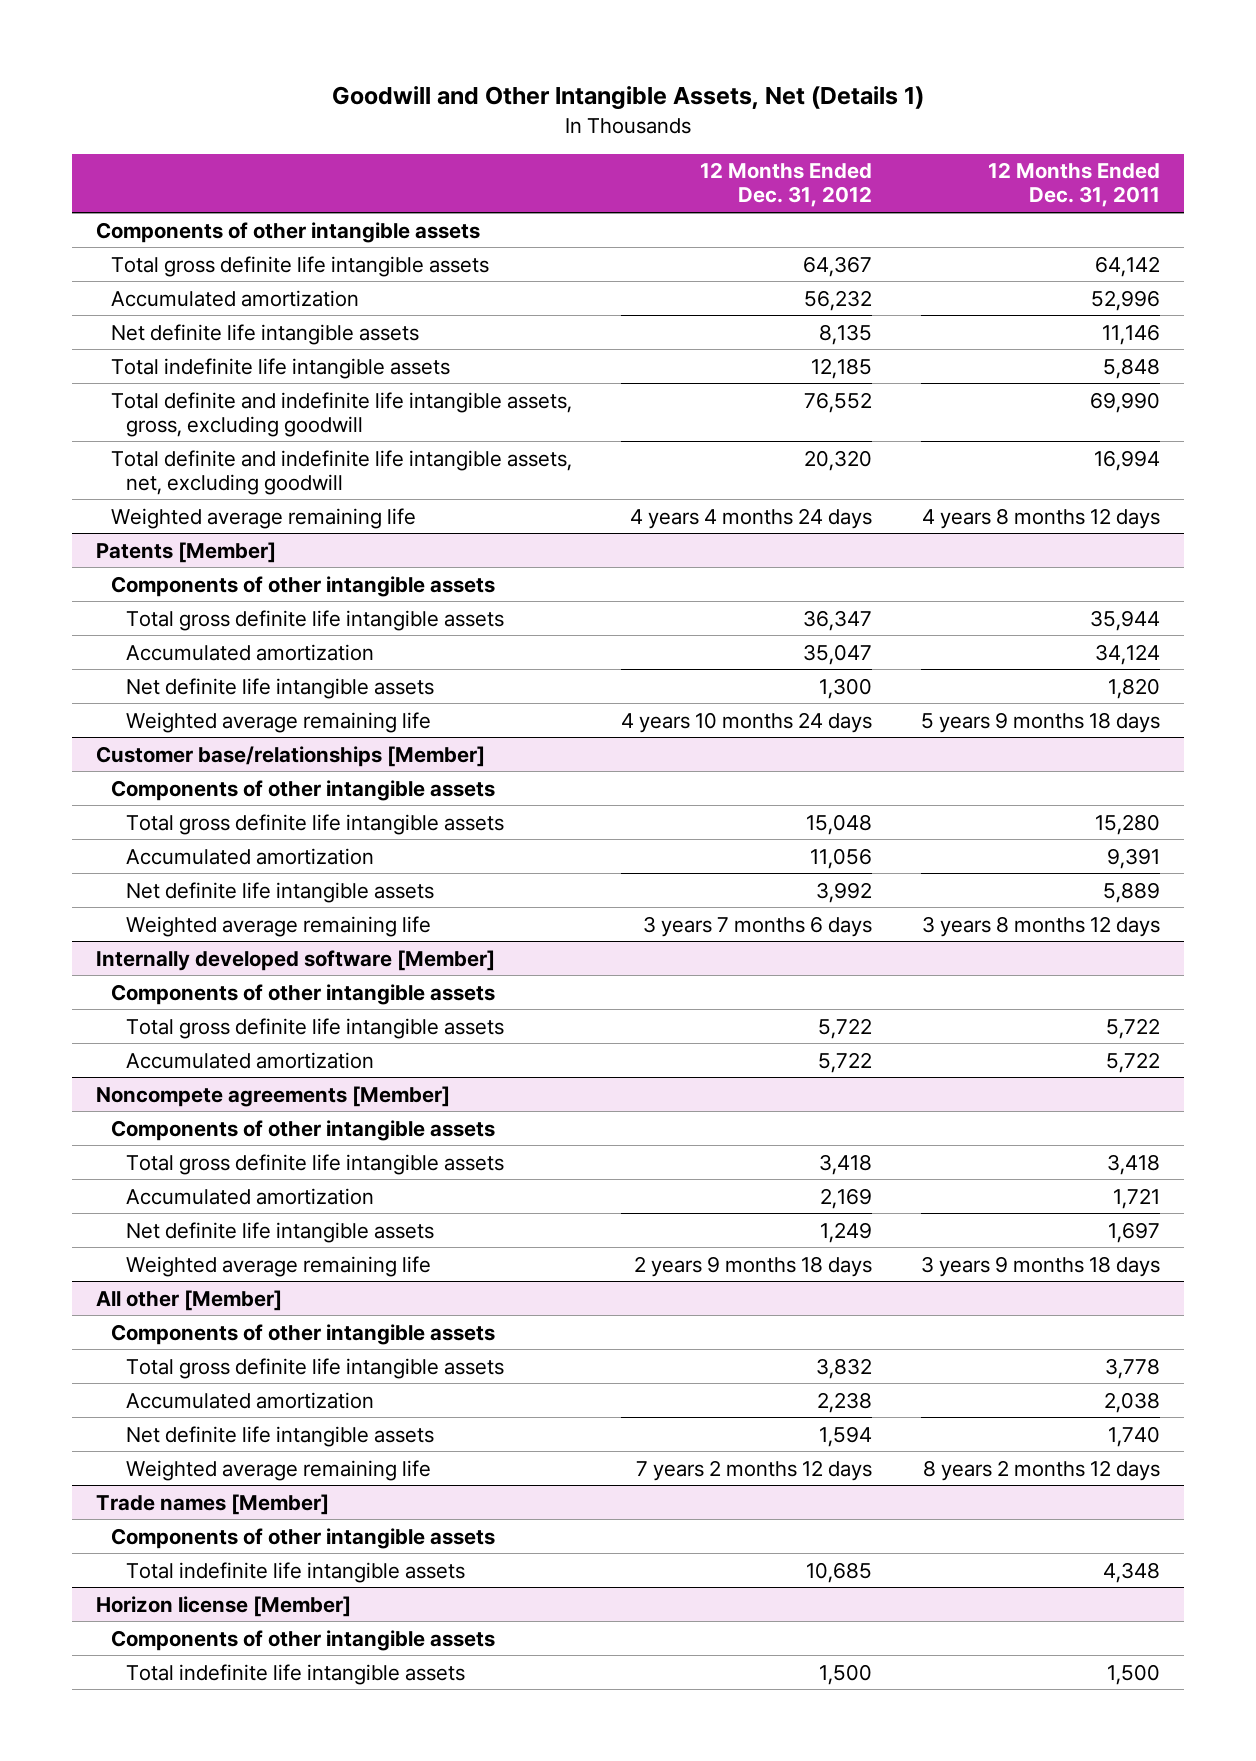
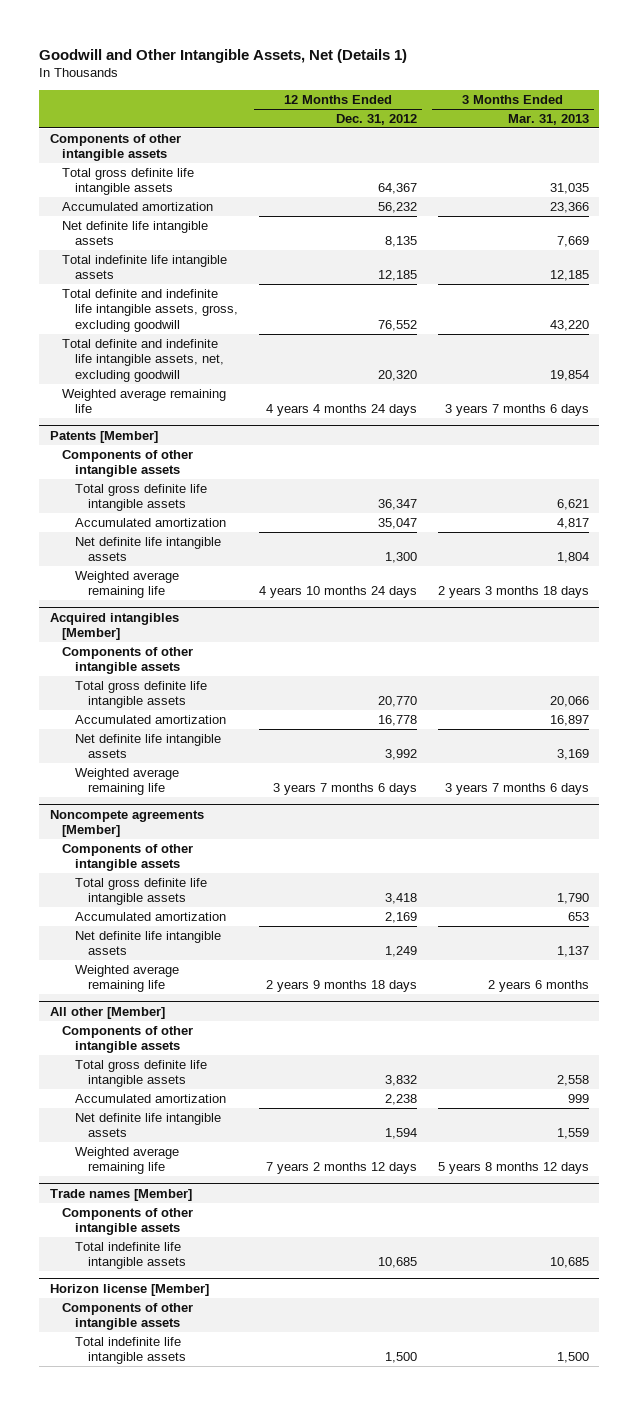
- | 12 Months Ended Dec. 31, 2012 | 12 Months Ended Dec. 31, 2011
+ | 12 Months Ended Dec. 31, 2012 | 3 Months Ended Mar. 31, 2013
- Customer base/relationships [Member]
+ Acquired intangibles [Member]
- Total gross definite life intangible assets | 15,048 | 15,280
- Accumulated amortization | 11,056 | 9,391
+ Total gross definite life intangible assets | 20,770 | 20,066
+ Accumulated amortization | 16,778 | 16,897
- Internally developed software [Member]
- Components of other intangible assets
- Total gross definite life intangible assets | 5,722 | 5,722
- Accumulated amortization | 5,722 | 5,722

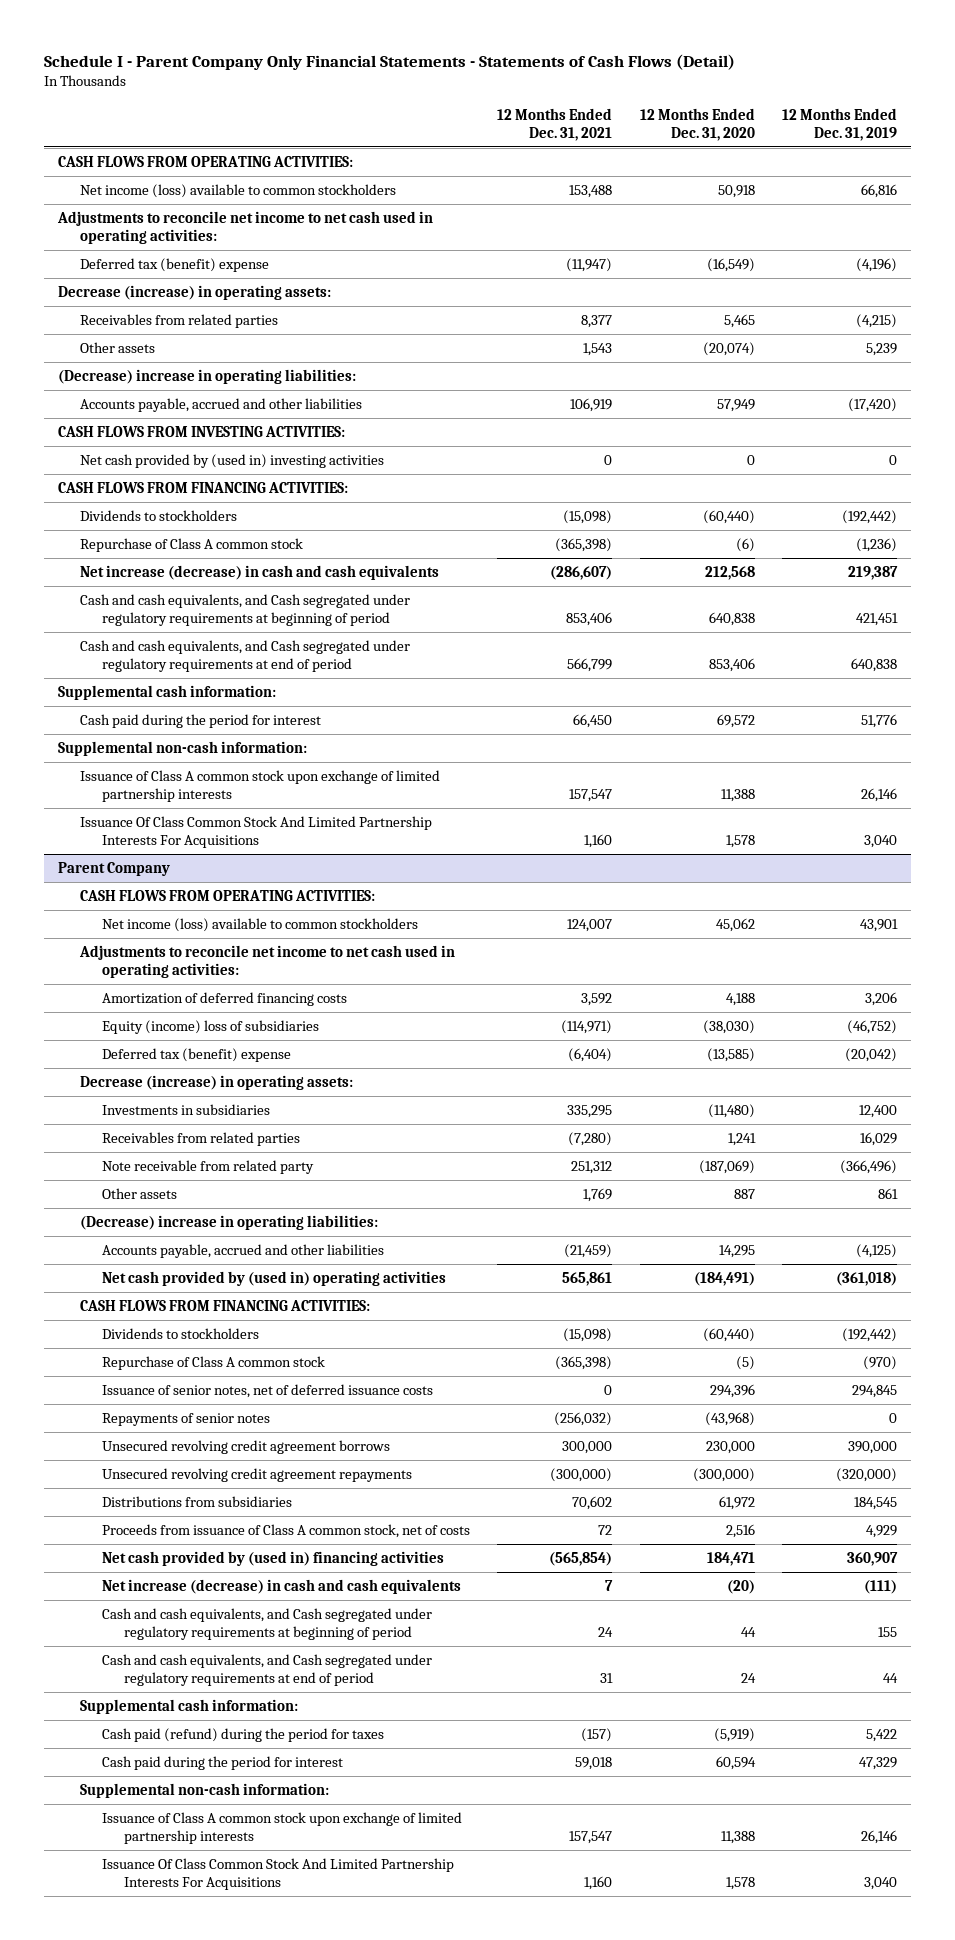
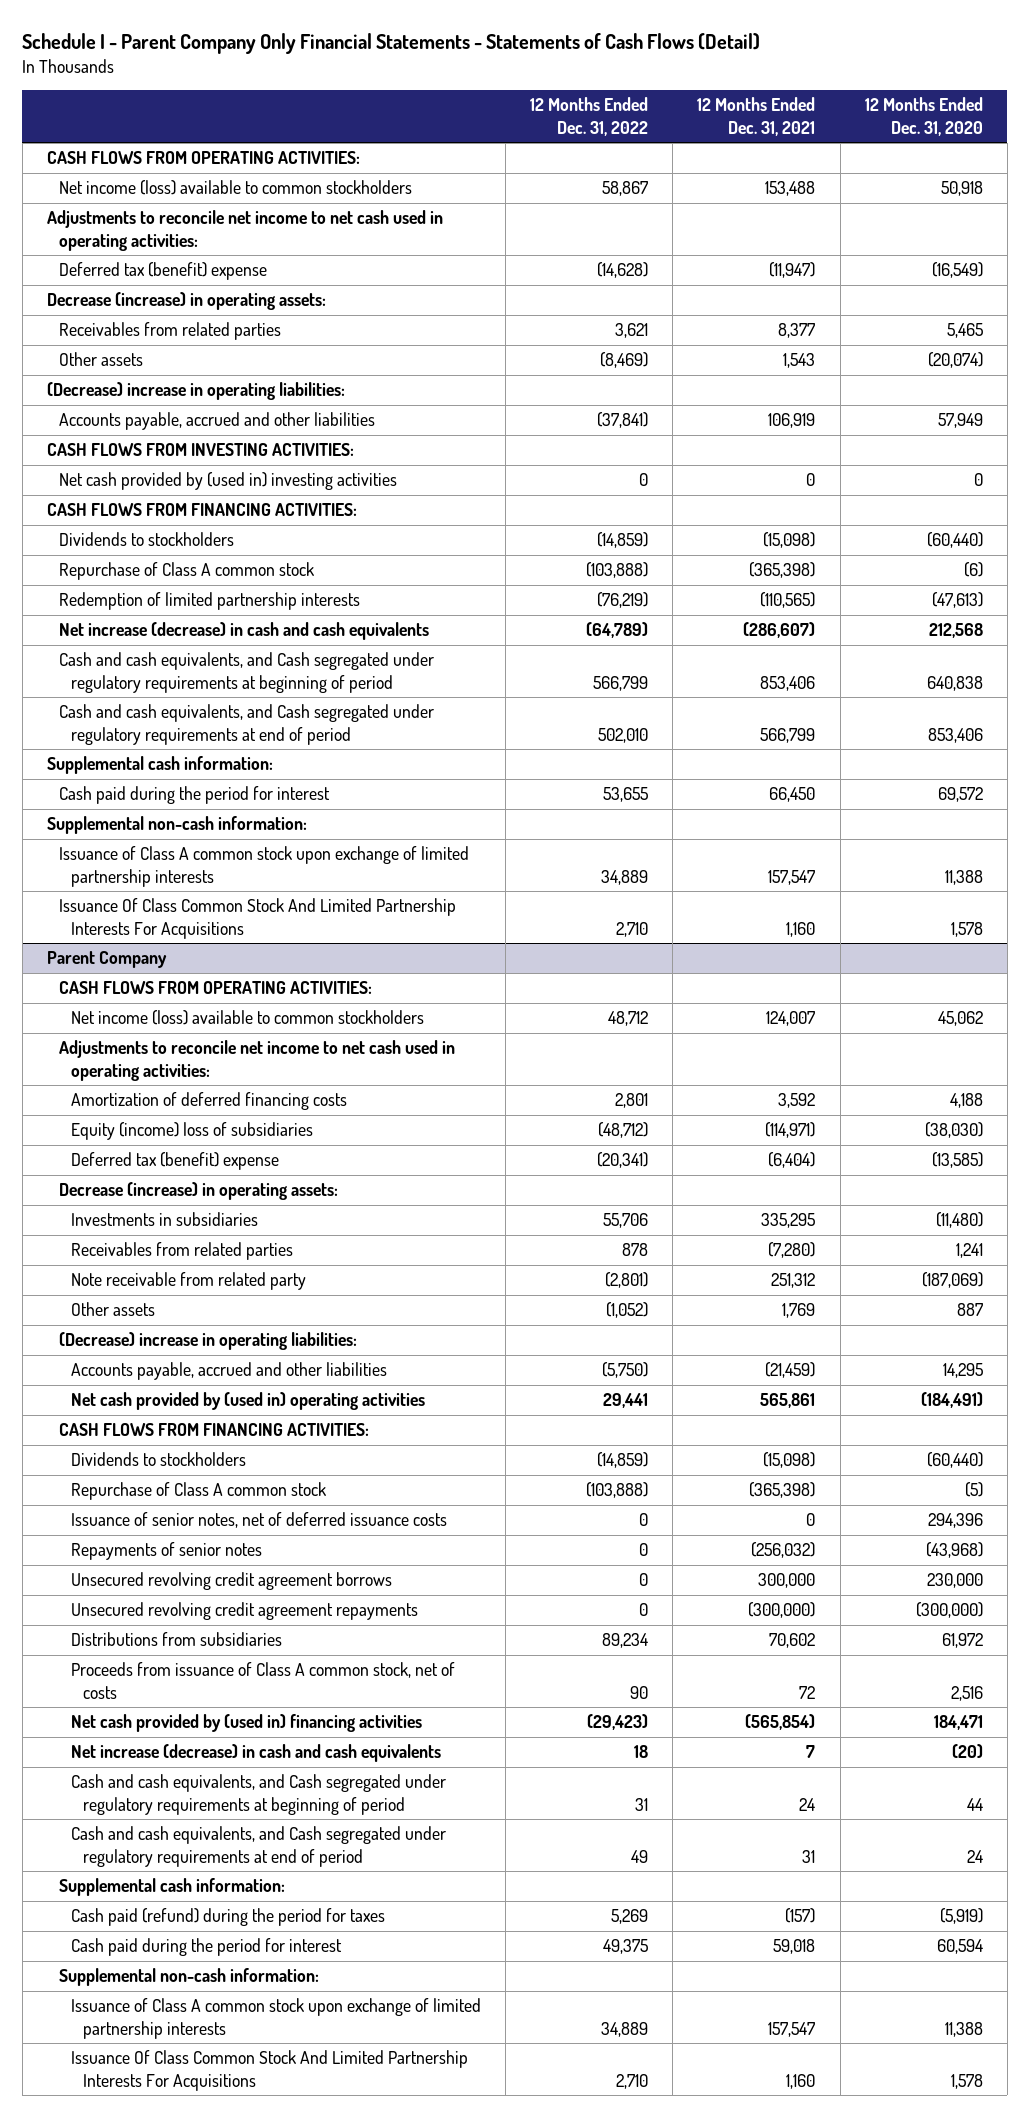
- | 12 Months Ended Dec. 31, 2021 | 12 Months Ended Dec. 31, 2020 | 12 Months Ended Dec. 31, 2019
+ | 12 Months Ended Dec. 31, 2022 | 12 Months Ended Dec. 31, 2021 | 12 Months Ended Dec. 31, 2020
+ Redemption of limited partnership interests | (76,219) | (110,565) | (47,613)

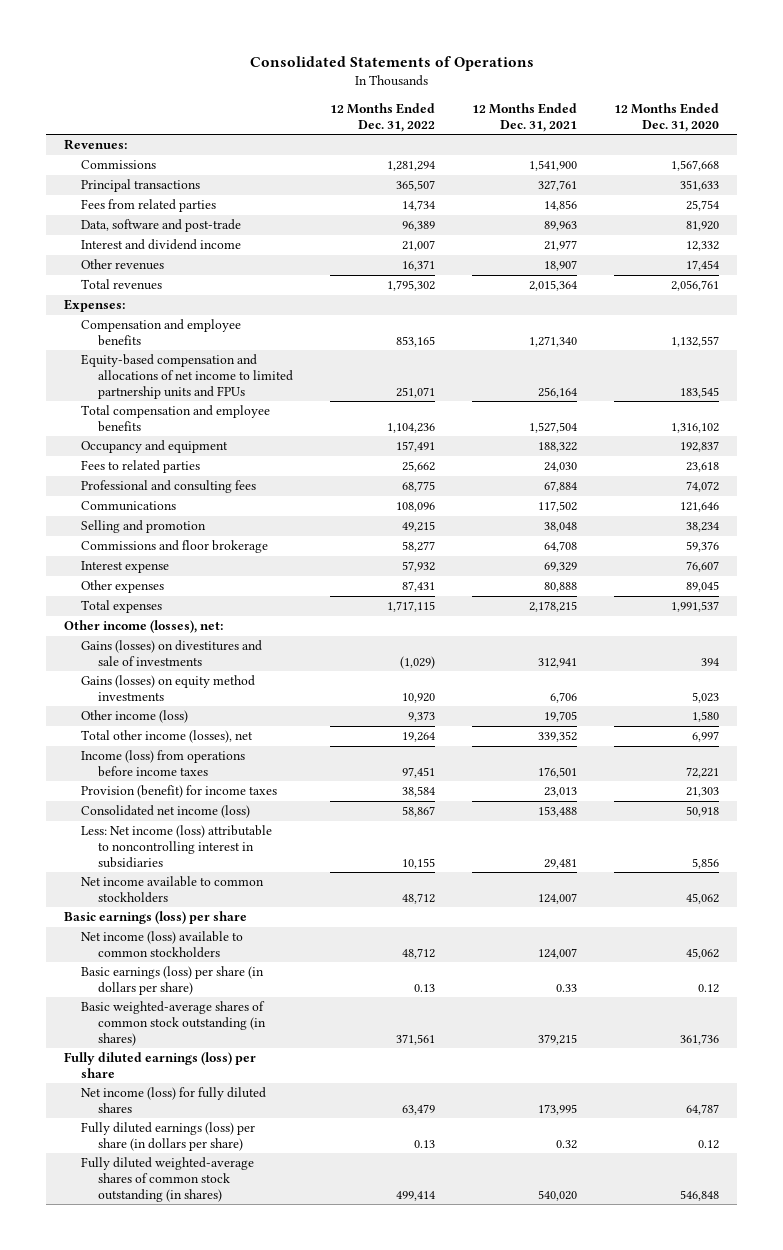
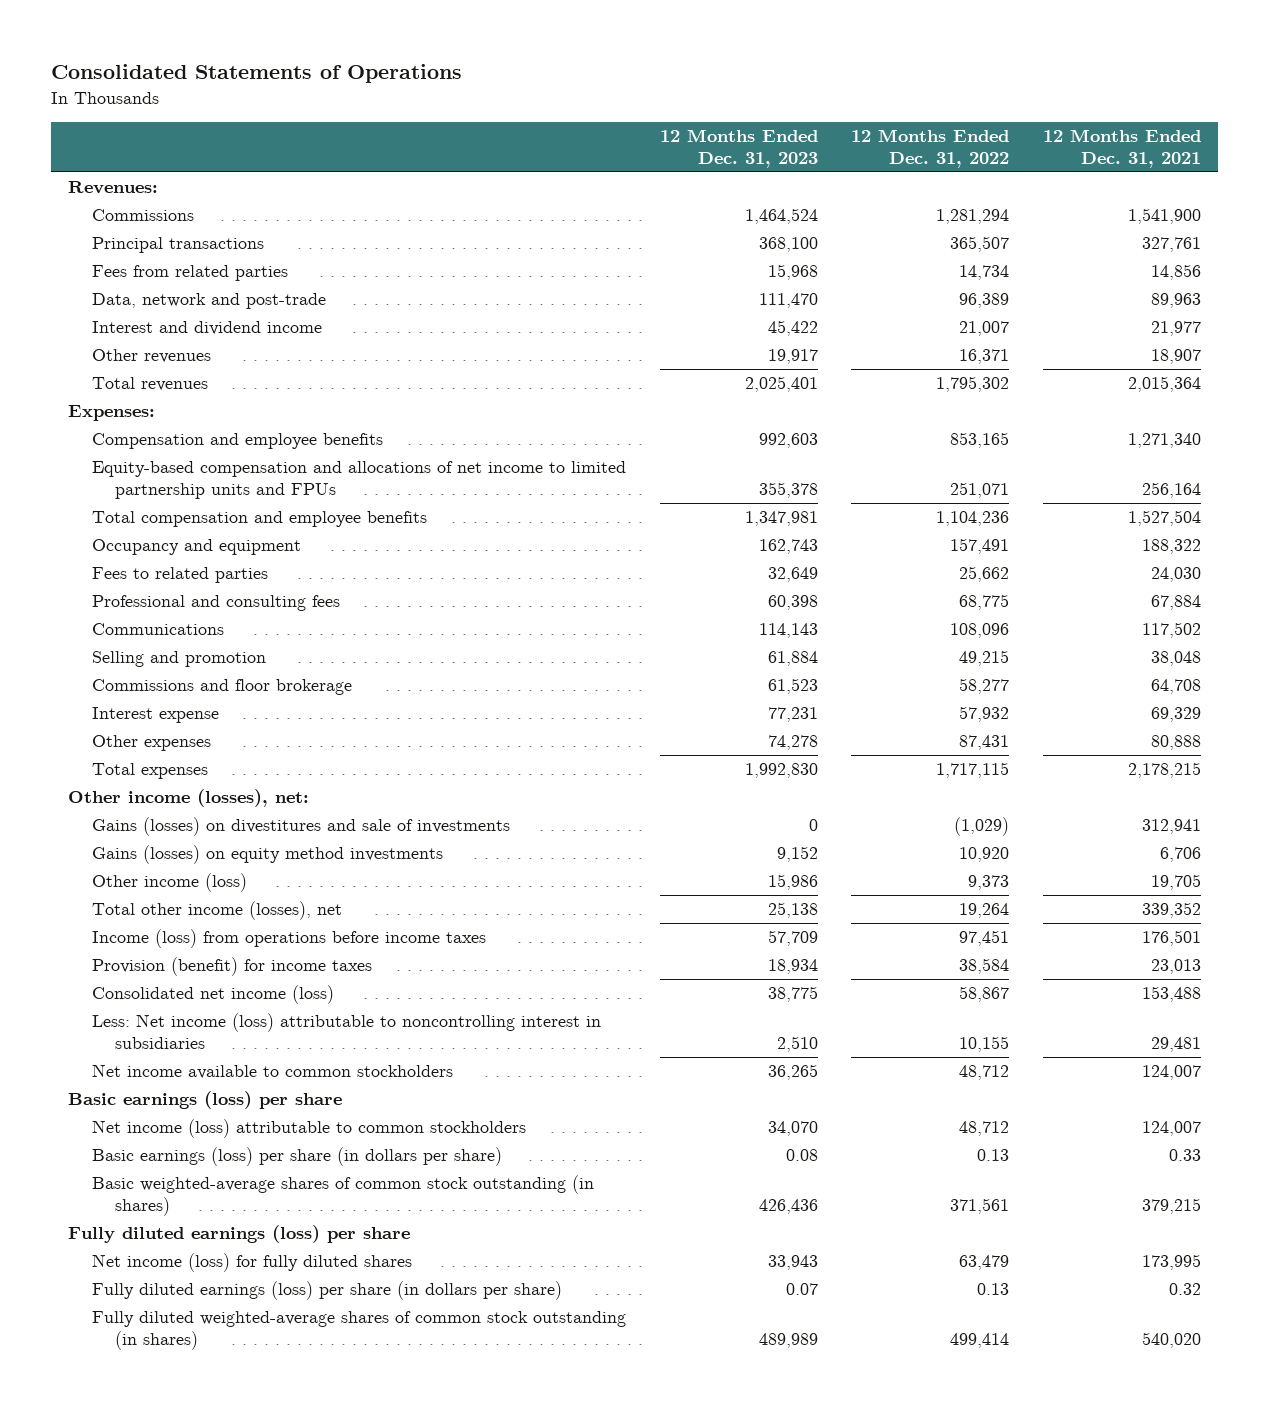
- | 12 Months Ended Dec. 31, 2022 | 12 Months Ended Dec. 31, 2021 | 12 Months Ended Dec. 31, 2020
+ | 12 Months Ended Dec. 31, 2023 | 12 Months Ended Dec. 31, 2022 | 12 Months Ended Dec. 31, 2021
- Data, software and post-trade | 96,389 | 89,963 | 81,920
+ Data, network and post-trade | 111,470 | 96,389 | 89,963
- Net income (loss) available to common stockholders | 48,712 | 124,007 | 45,062
+ Net income (loss) attributable to common stockholders | 34,070 | 48,712 | 124,007

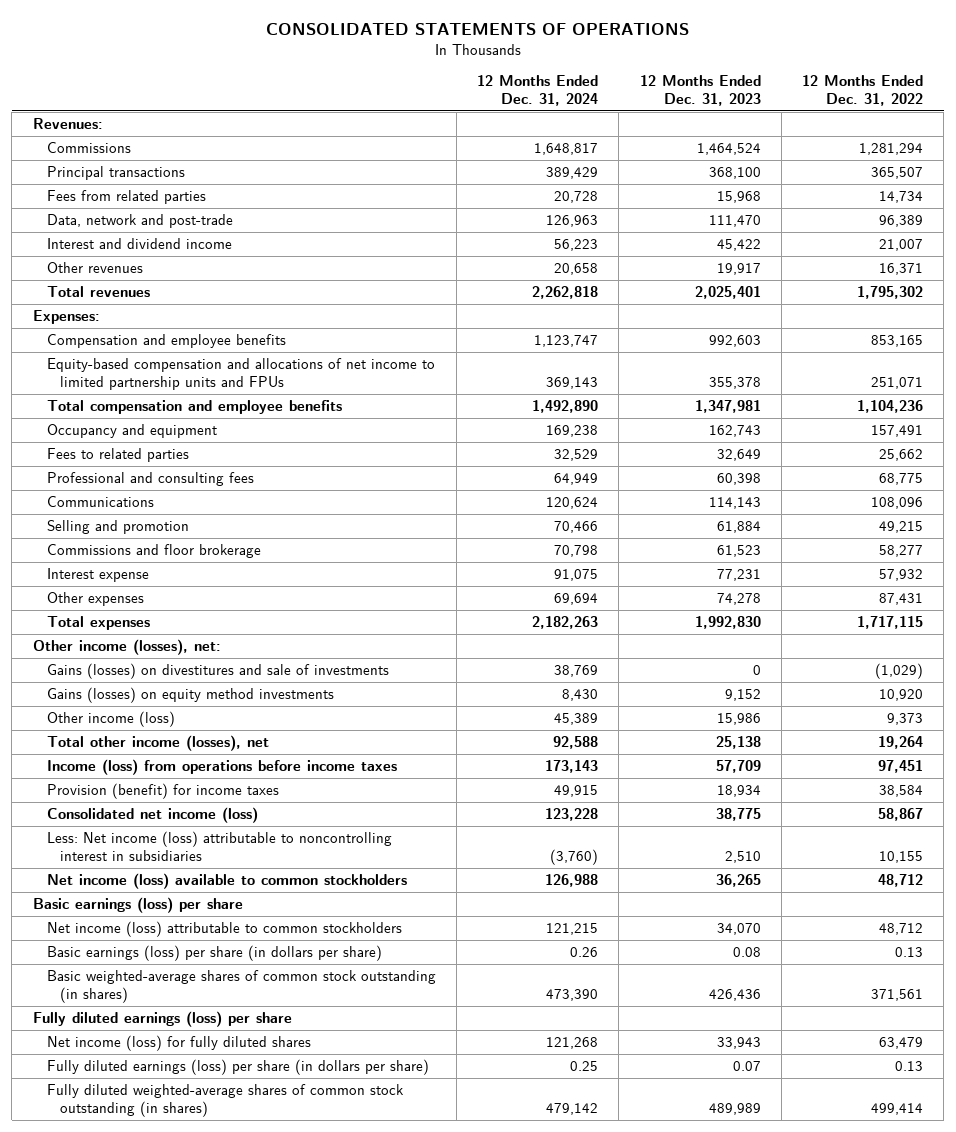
- Consolidated Statements of Operations
+ CONSOLIDATED STATEMENTS OF OPERATIONS
- | 12 Months Ended Dec. 31, 2023 | 12 Months Ended Dec. 31, 2022 | 12 Months Ended Dec. 31, 2021
+ | 12 Months Ended Dec. 31, 2024 | 12 Months Ended Dec. 31, 2023 | 12 Months Ended Dec. 31, 2022
- Net income available to common stockholders | 36,265 | 48,712 | 124,007
+ Net income (loss) available to common stockholders | 126,988 | 36,265 | 48,712

